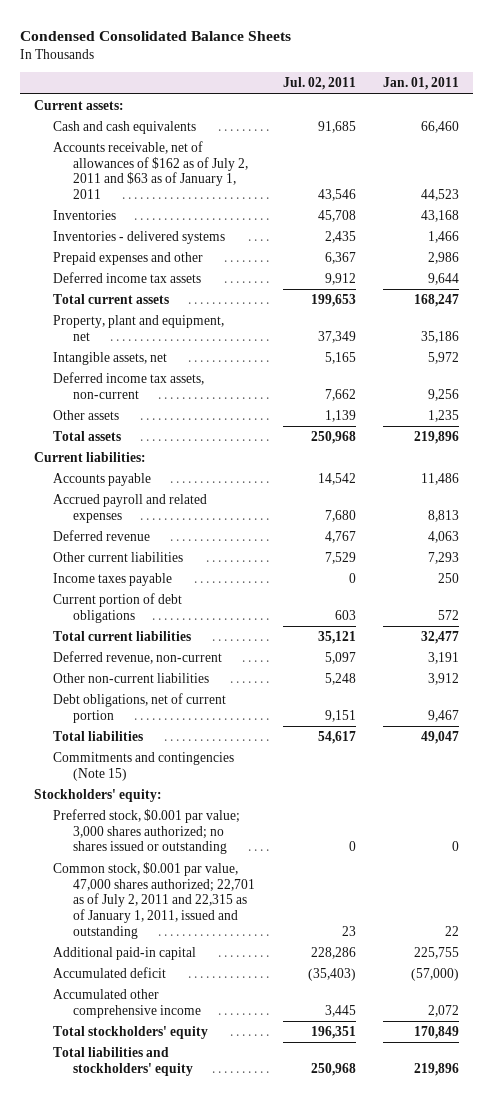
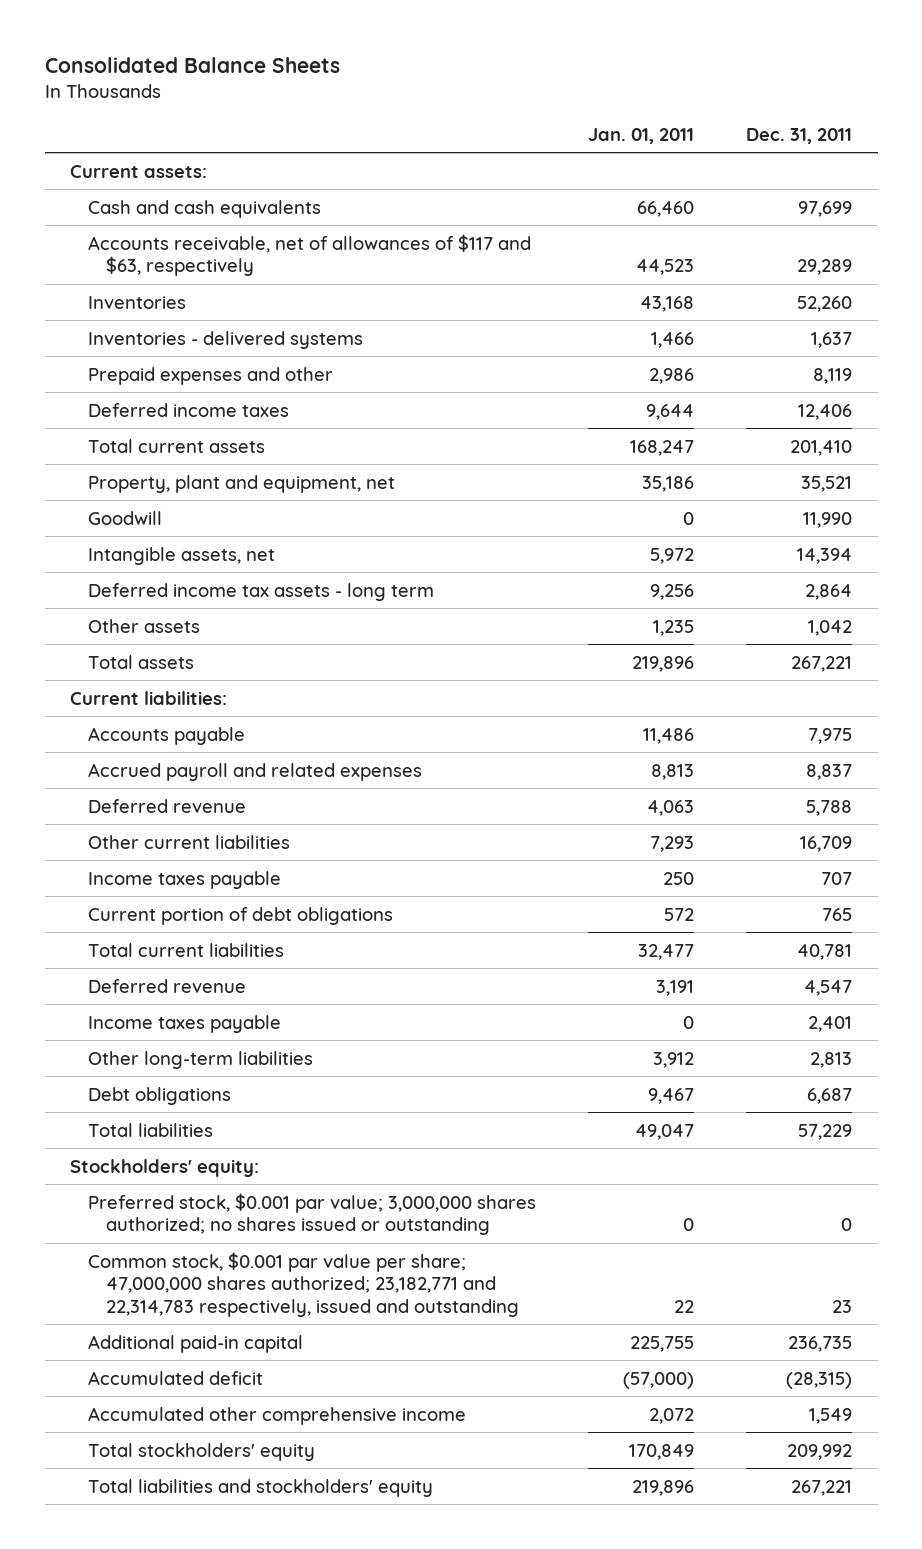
- Condensed Consolidated Balance Sheets
+ Consolidated Balance Sheets
- | Jul. 02, 2011 | Jan. 01, 2011
+ | Jan. 01, 2011 | Dec. 31, 2011
- Accounts receivable, net of allowances of $162 as of July 2, 2011 and $63 as of January 1, 2011 | 43,546 | 44,523
+ Accounts receivable, net of allowances of $117 and $63, respectively | 44,523 | 29,289
- Deferred income tax assets | 9,912 | 9,644
+ Deferred income taxes | 9,644 | 12,406
+ Goodwill | 0 | 11,990
- Deferred income tax assets, non-current | 7,662 | 9,256
+ Deferred income tax assets - long term | 9,256 | 2,864
- Deferred revenue, non-current | 5,097 | 3,191
- Other non-current liabilities | 5,248 | 3,912
- Debt obligations, net of current portion | 9,151 | 9,467
+ Deferred revenue | 3,191 | 4,547
+ Income taxes payable | 0 | 2,401
+ Other long-term liabilities | 3,912 | 2,813
+ Debt obligations | 9,467 | 6,687
- Commitments and contingencies (Note 15)
- Preferred stock, $0.001 par value; 3,000 shares authorized; no shares issued or outstanding | 0 | 0
- Common stock, $0.001 par value, 47,000 shares authorized; 22,701 as of July 2, 2011 and 22,315 as of January 1, 2011, issued and outstanding | 23 | 22
+ Preferred stock, $0.001 par value; 3,000,000 shares authorized; no shares issued or outstanding | 0 | 0
+ Common stock, $0.001 par value per share; 47,000,000 shares authorized; 23,182,771 and 22,314,783 respectively, issued and outstanding | 22 | 23

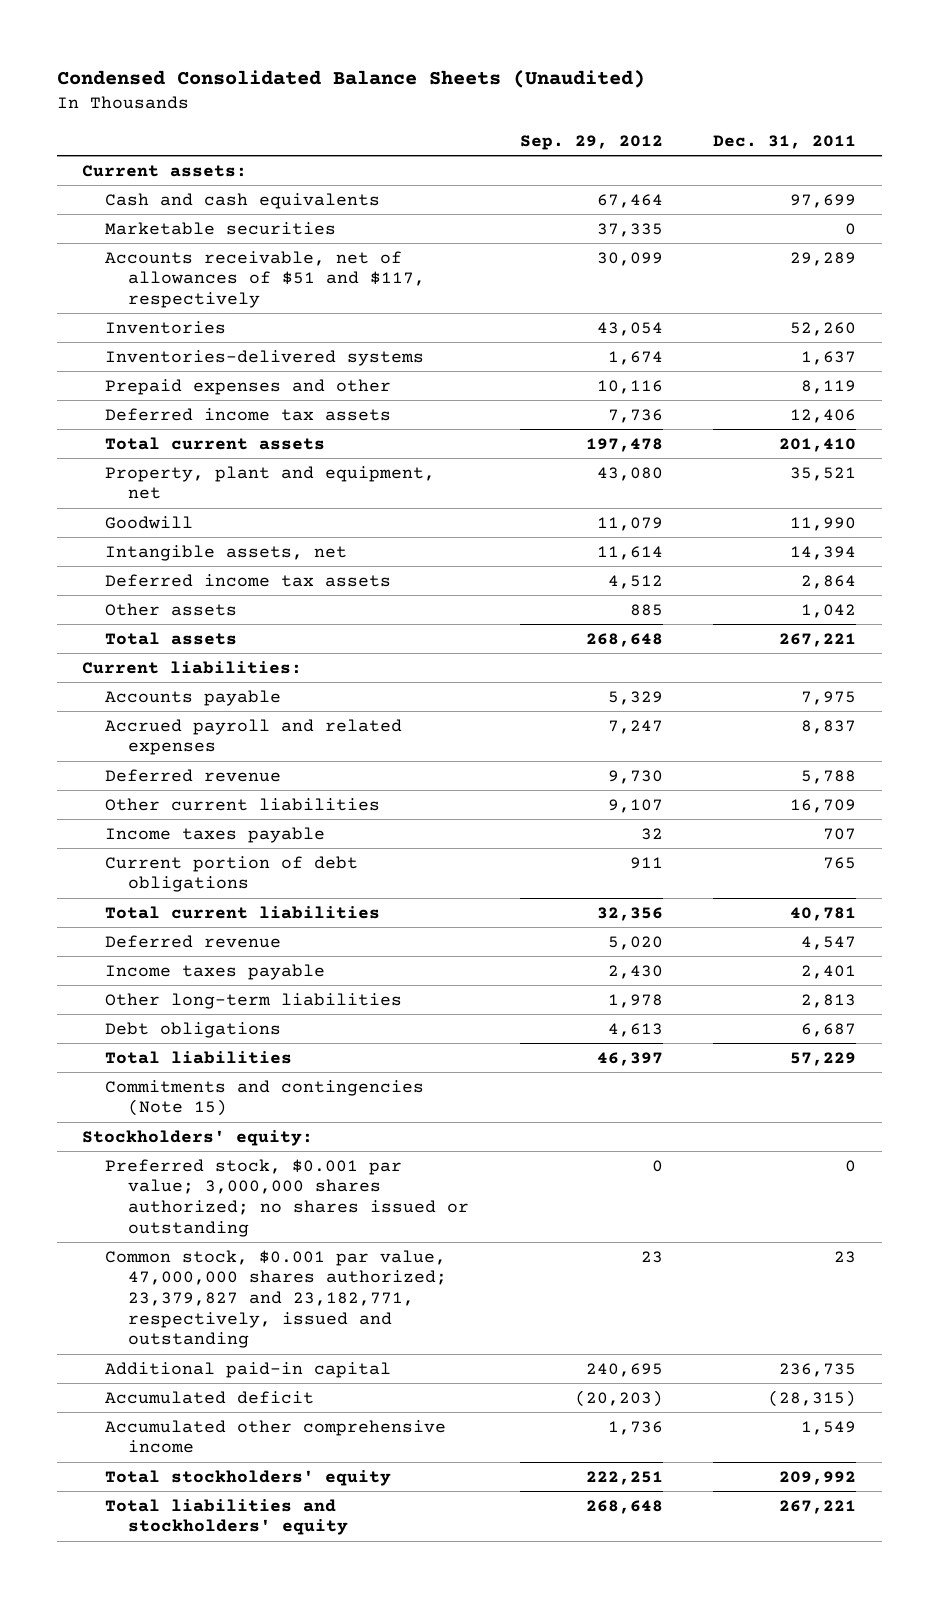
- Consolidated Balance Sheets
+ Condensed Consolidated Balance Sheets (Unaudited)
- | Jan. 01, 2011 | Dec. 31, 2011
+ | Sep. 29, 2012 | Dec. 31, 2011
- Accounts receivable, net of allowances of $117 and $63, respectively | 44,523 | 29,289
+ Marketable securities | 37,335 | 0
+ Accounts receivable, net of allowances of $51 and $117, respectively | 30,099 | 29,289
- Inventories - delivered systems | 1,466 | 1,637
+ Inventories-delivered systems | 1,674 | 1,637
- Deferred income taxes | 9,644 | 12,406
+ Deferred income tax assets | 7,736 | 12,406
- Deferred income tax assets - long term | 9,256 | 2,864
+ Deferred income tax assets | 4,512 | 2,864
+ Commitments and contingencies (Note 15)
- Common stock, $0.001 par value per share; 47,000,000 shares authorized; 23,182,771 and 22,314,783 respectively, issued and outstanding | 22 | 23
+ Common stock, $0.001 par value, 47,000,000 shares authorized; 23,379,827 and 23,182,771, respectively, issued and outstanding | 23 | 23

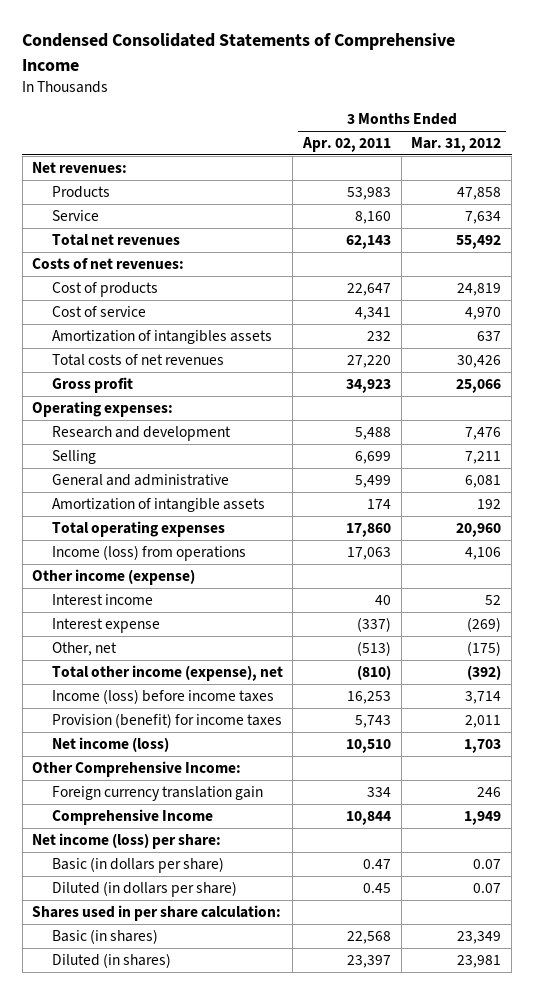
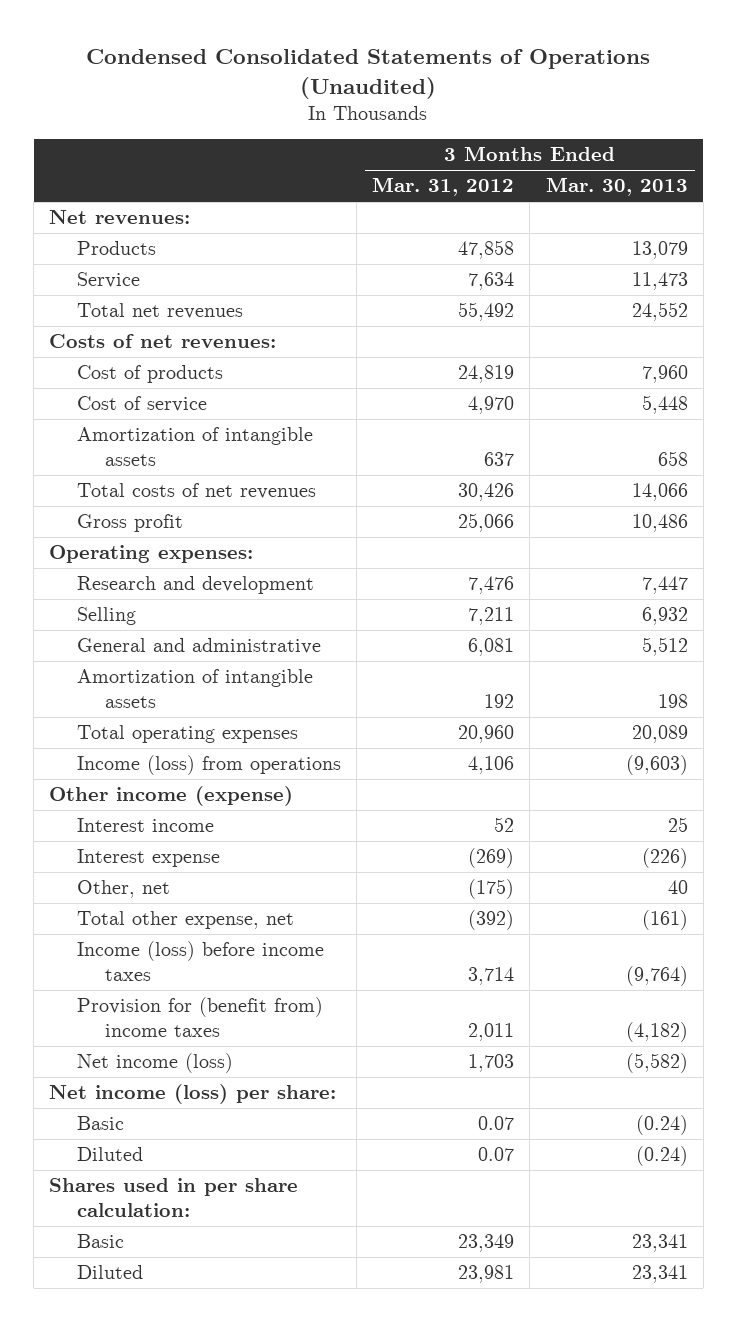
- Condensed Consolidated Statements of Comprehensive Income
+ Condensed Consolidated Statements of Operations (Unaudited)
- | 3 Months Ended Apr. 02, 2011 | 3 Months Ended Mar. 31, 2012
+ | 3 Months Ended Mar. 31, 2012 | 3 Months Ended Mar. 30, 2013
- Amortization of intangibles assets | 232 | 637
+ Amortization of intangible assets | 637 | 658
- Total other income (expense), net | (810) | (392)
+ Total other expense, net | (392) | (161)
- Provision (benefit) for income taxes | 5,743 | 2,011
+ Provision for (benefit from) income taxes | 2,011 | (4,182)
- Other Comprehensive Income:
- Foreign currency translation gain | 334 | 246
- Comprehensive Income | 10,844 | 1,949
- Basic (in dollars per share) | 0.47 | 0.07
- Diluted (in dollars per share) | 0.45 | 0.07
+ Basic | 0.07 | (0.24)
+ Diluted | 0.07 | (0.24)
- Basic (in shares) | 22,568 | 23,349
- Diluted (in shares) | 23,397 | 23,981
+ Basic | 23,349 | 23,341
+ Diluted | 23,981 | 23,341

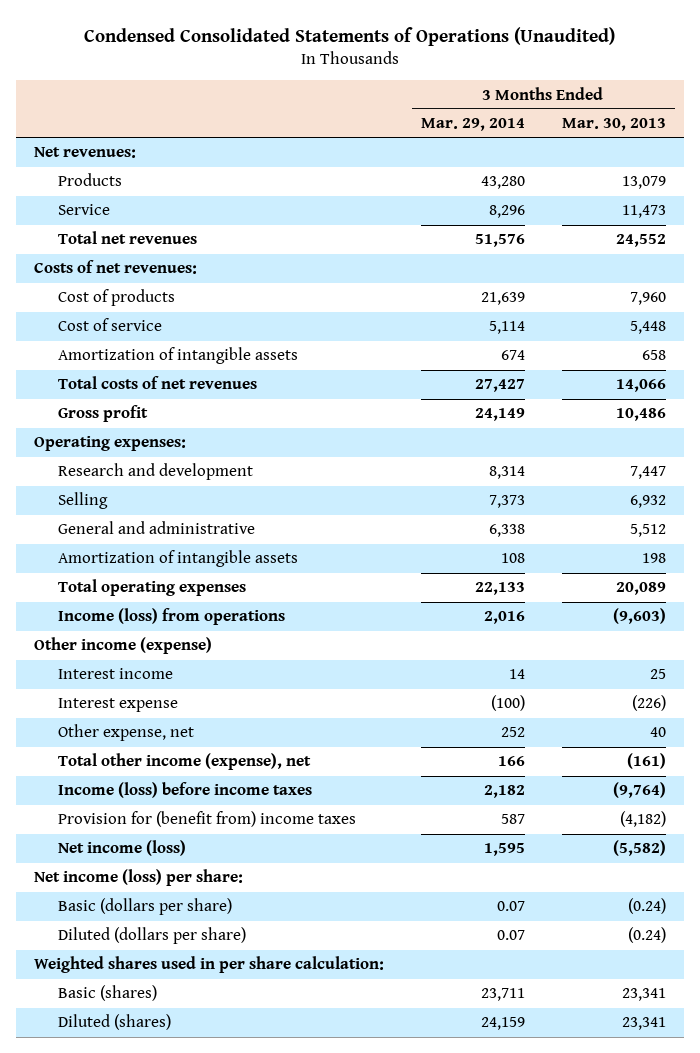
- | 3 Months Ended Mar. 31, 2012 | 3 Months Ended Mar. 30, 2013
+ | 3 Months Ended Mar. 29, 2014 | 3 Months Ended Mar. 30, 2013
- Other, net | (175) | 40
- Total other expense, net | (392) | (161)
+ Other expense, net | 252 | 40
+ Total other income (expense), net | 166 | (161)
- Basic | 0.07 | (0.24)
- Diluted | 0.07 | (0.24)
- Shares used in per share calculation:
- Basic | 23,349 | 23,341
- Diluted | 23,981 | 23,341
+ Basic (dollars per share) | 0.07 | (0.24)
+ Diluted (dollars per share) | 0.07 | (0.24)
+ Weighted shares used in per share calculation:
+ Basic (shares) | 23,711 | 23,341
+ Diluted (shares) | 24,159 | 23,341

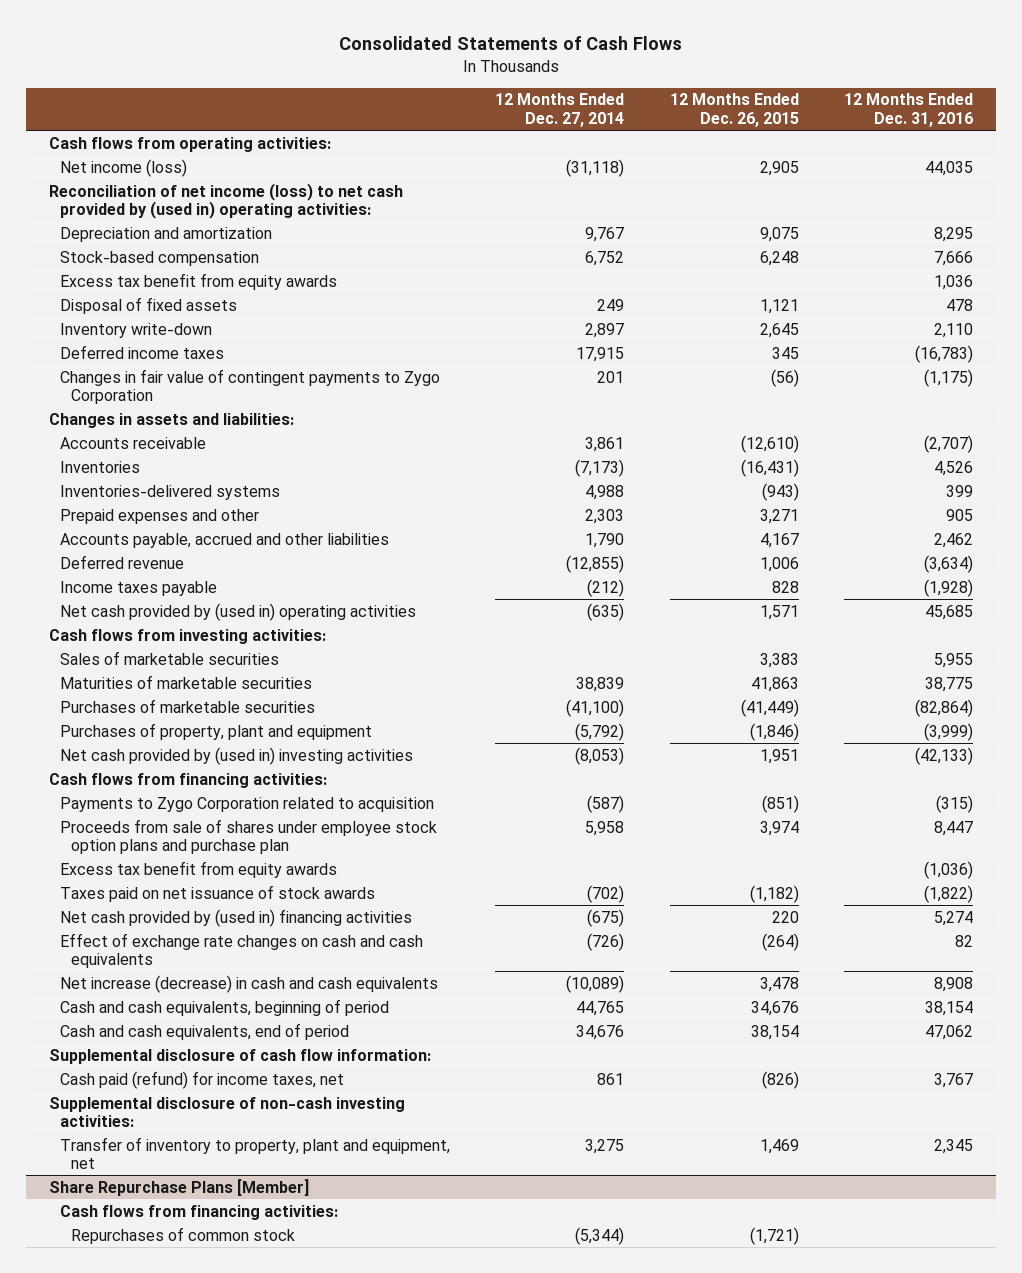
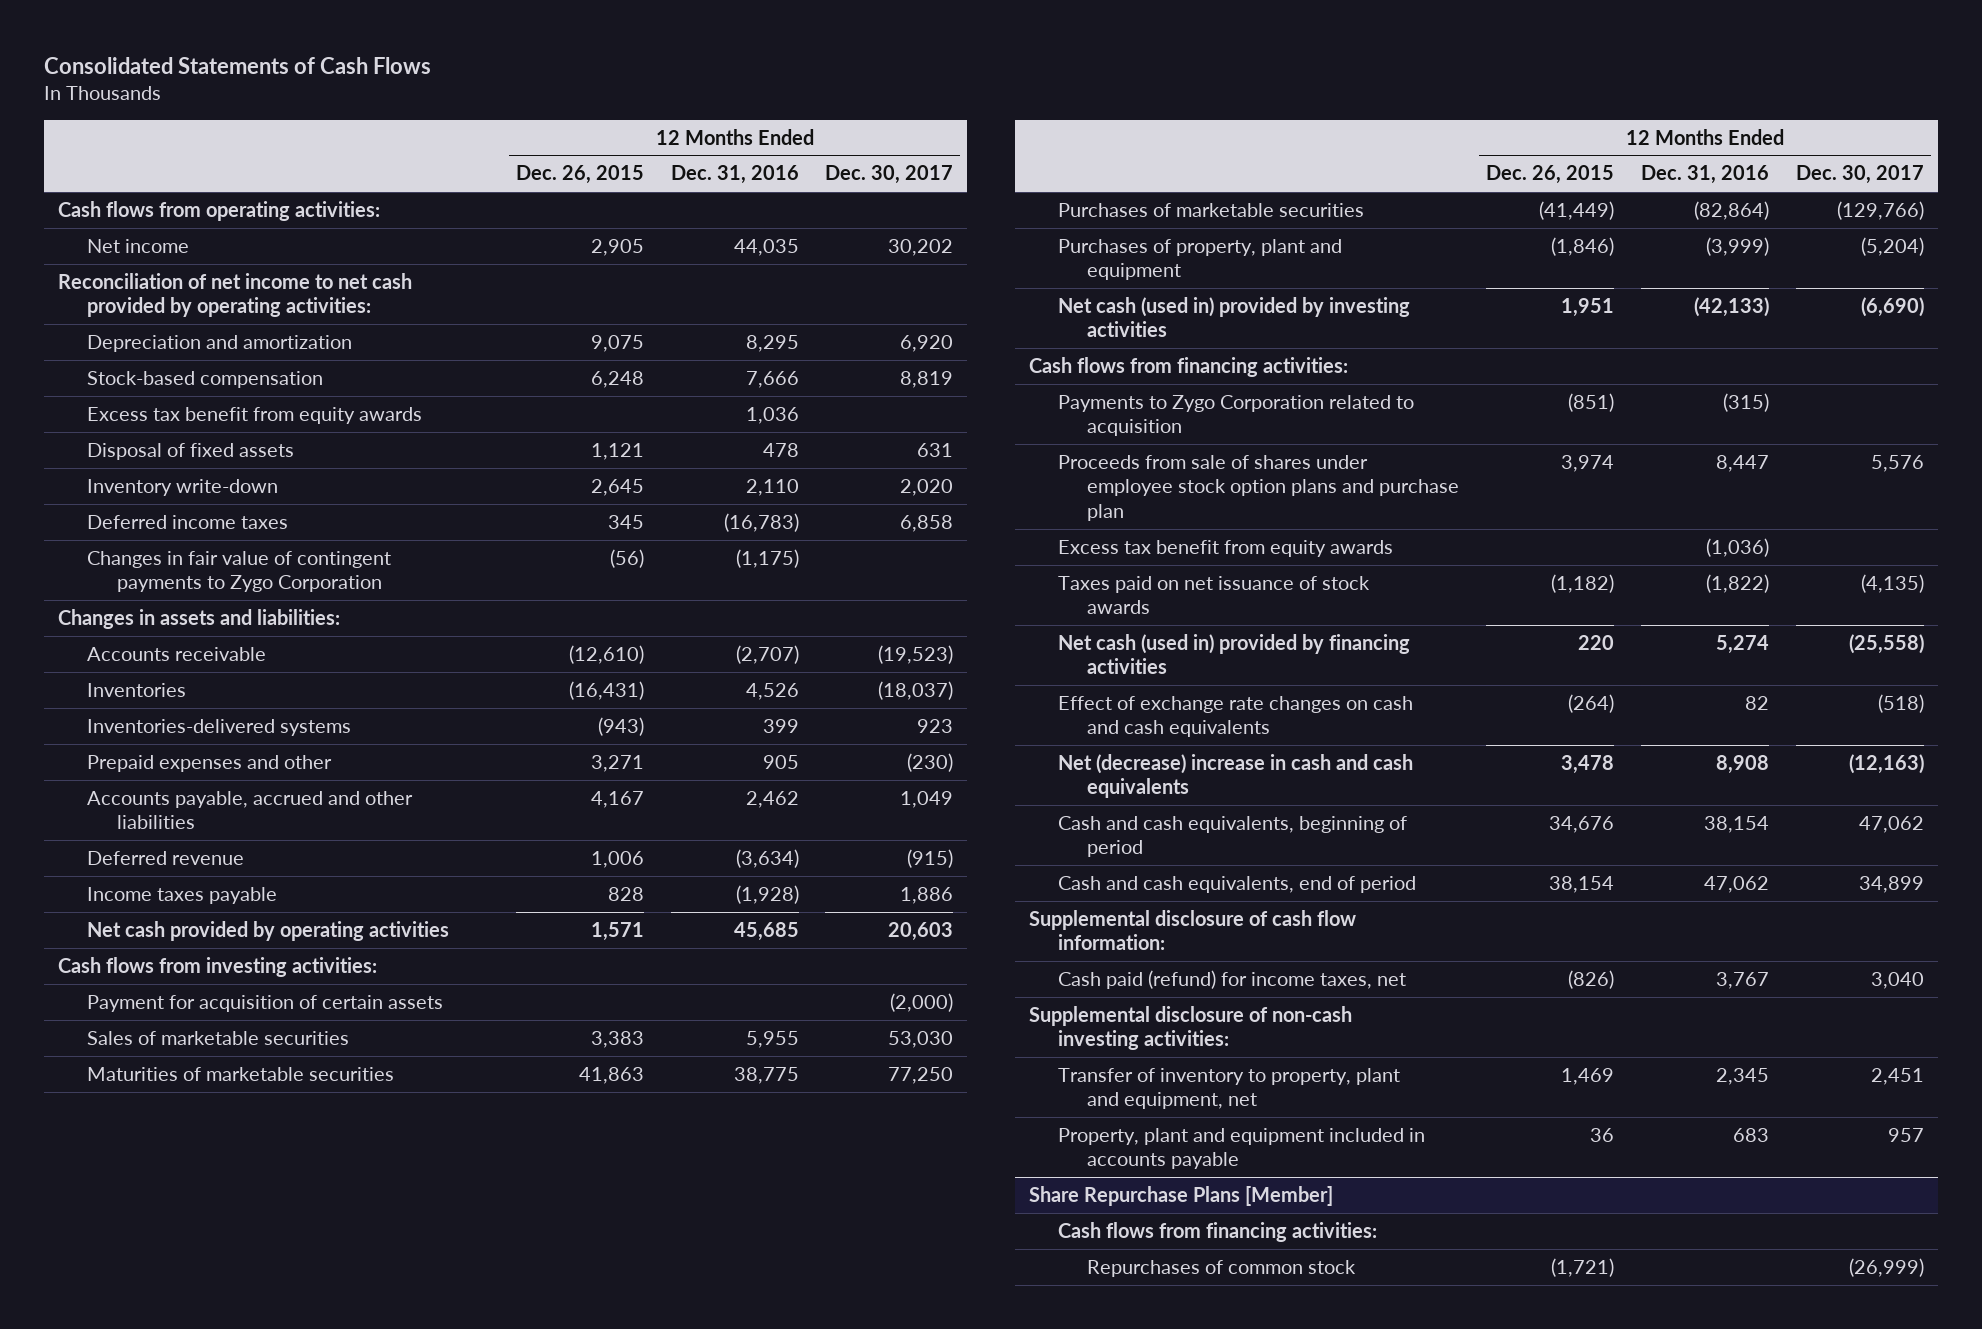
- | 12 Months Ended Dec. 27, 2014 | 12 Months Ended Dec. 26, 2015 | 12 Months Ended Dec. 31, 2016
+ | 12 Months Ended Dec. 26, 2015 | 12 Months Ended Dec. 31, 2016 | 12 Months Ended Dec. 30, 2017
- Net income (loss) | (31,118) | 2,905 | 44,035
- Reconciliation of net income (loss) to net cash provided by (used in) operating activities:
+ Net income | 2,905 | 44,035 | 30,202
+ Reconciliation of net income to net cash provided by operating activities:
- Net cash provided by (used in) operating activities | (635) | 1,571 | 45,685
+ Net cash provided by operating activities | 1,571 | 45,685 | 20,603
+ Payment for acquisition of certain assets | | | (2,000)
- Net cash provided by (used in) investing activities | (8,053) | 1,951 | (42,133)
+ Net cash (used in) provided by investing activities | 1,951 | (42,133) | (6,690)
- Net cash provided by (used in) financing activities | (675) | 220 | 5,274
+ Net cash (used in) provided by financing activities | 220 | 5,274 | (25,558)
- Net increase (decrease) in cash and cash equivalents | (10,089) | 3,478 | 8,908
+ Net (decrease) increase in cash and cash equivalents | 3,478 | 8,908 | (12,163)
+ Property, plant and equipment included in accounts payable | 36 | 683 | 957

